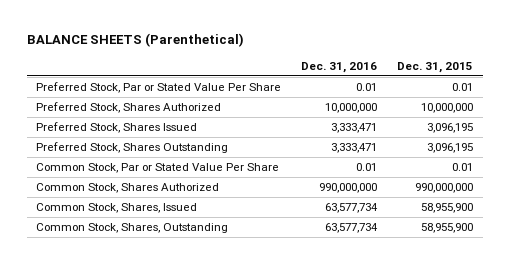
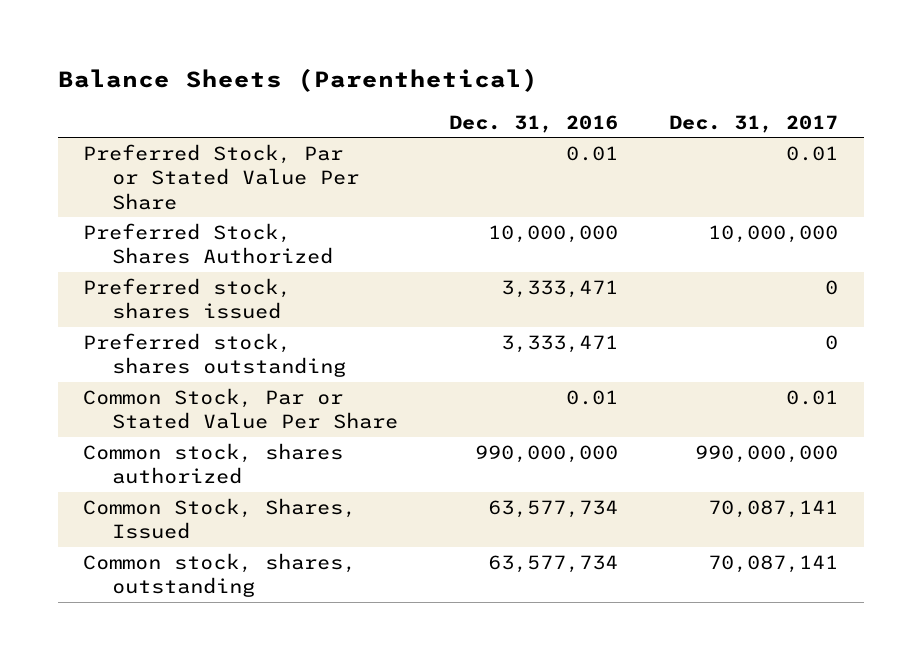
- BALANCE SHEETS (Parenthetical)
+ Balance Sheets (Parenthetical)
- | Dec. 31, 2016 | Dec. 31, 2015
+ | Dec. 31, 2016 | Dec. 31, 2017
- Preferred Stock, Shares Issued | 3,333,471 | 3,096,195
- Preferred Stock, Shares Outstanding | 3,333,471 | 3,096,195
+ Preferred stock, shares issued | 3,333,471 | 0
+ Preferred stock, shares outstanding | 3,333,471 | 0
- Common Stock, Shares Authorized | 990,000,000 | 990,000,000
+ Common stock, shares authorized | 990,000,000 | 990,000,000
- Common Stock, Shares, Outstanding | 63,577,734 | 58,955,900
+ Common stock, shares, outstanding | 63,577,734 | 70,087,141

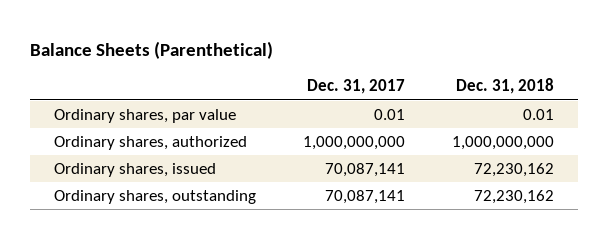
- | Dec. 31, 2016 | Dec. 31, 2017
+ | Dec. 31, 2017 | Dec. 31, 2018
- Preferred Stock, Par or Stated Value Per Share | 0.01 | 0.01
- Preferred Stock, Shares Authorized | 10,000,000 | 10,000,000
- Preferred stock, shares issued | 3,333,471 | 0
- Preferred stock, shares outstanding | 3,333,471 | 0
- Common Stock, Par or Stated Value Per Share | 0.01 | 0.01
- Common stock, shares authorized | 990,000,000 | 990,000,000
- Common Stock, Shares, Issued | 63,577,734 | 70,087,141
- Common stock, shares, outstanding | 63,577,734 | 70,087,141
+ Ordinary shares, par value | 0.01 | 0.01
+ Ordinary shares, authorized | 1,000,000,000 | 1,000,000,000
+ Ordinary shares, issued | 70,087,141 | 72,230,162
+ Ordinary shares, outstanding | 70,087,141 | 72,230,162

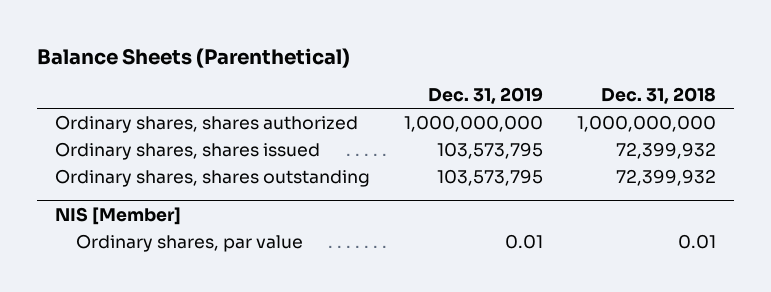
- | Dec. 31, 2017 | Dec. 31, 2018
+ | Dec. 31, 2019 | Dec. 31, 2018
+ Ordinary shares, shares authorized | 1,000,000,000 | 1,000,000,000
+ Ordinary shares, shares issued | 103,573,795 | 72,399,932
+ Ordinary shares, shares outstanding | 103,573,795 | 72,399,932
+ NIS [Member]
- Ordinary shares, authorized | 1,000,000,000 | 1,000,000,000
- Ordinary shares, issued | 70,087,141 | 72,230,162
- Ordinary shares, outstanding | 70,087,141 | 72,230,162

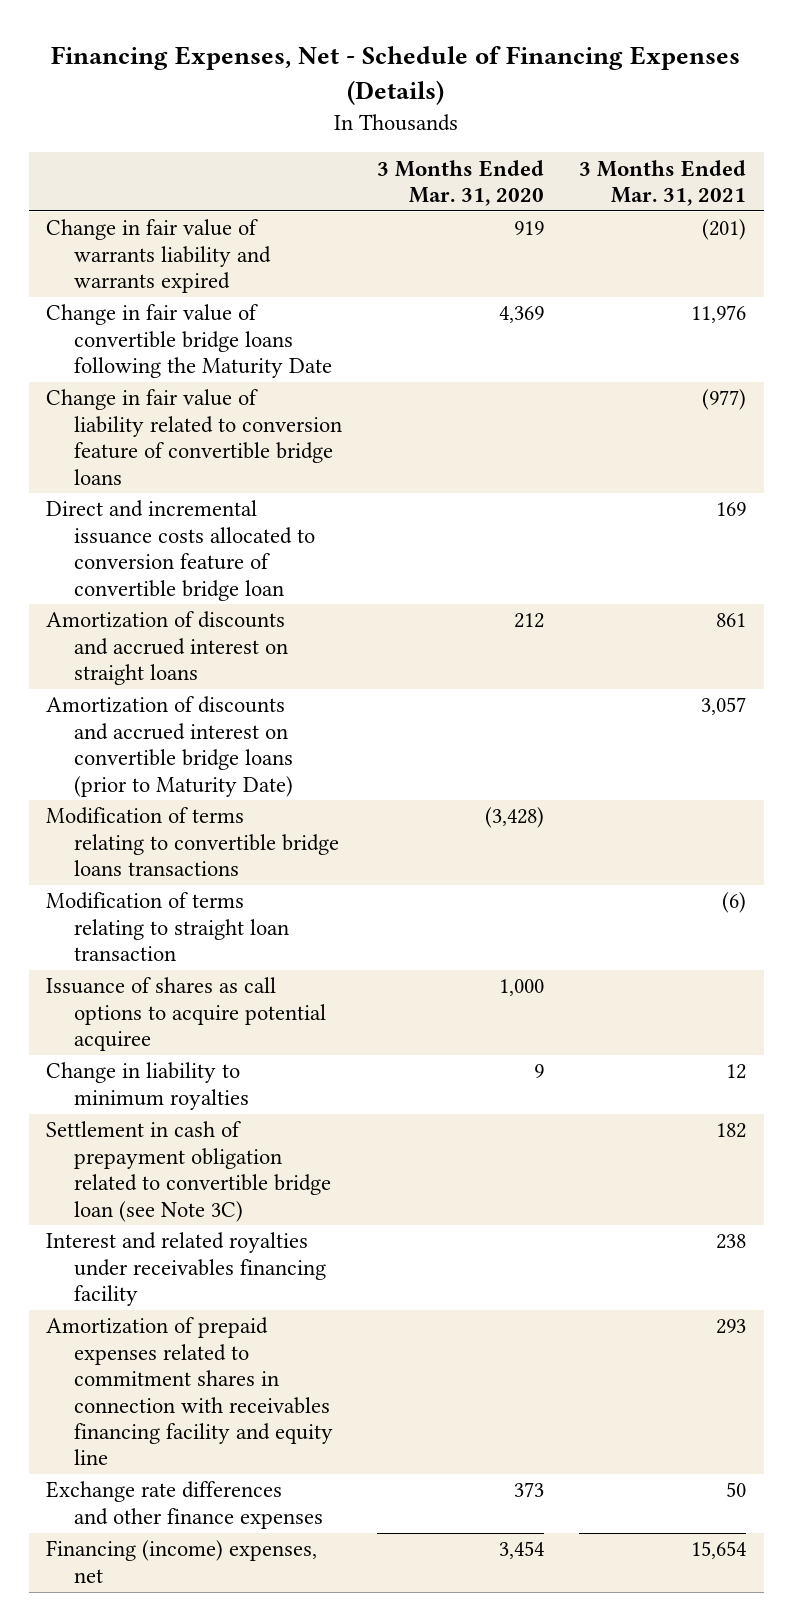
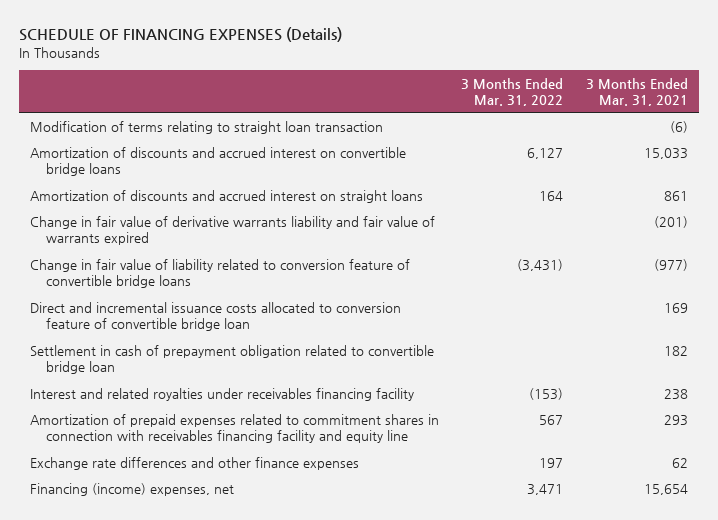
- Financing Expenses, Net - Schedule of Financing Expenses (Details)
+ SCHEDULE OF FINANCING EXPENSES (Details)
- | 3 Months Ended Mar. 31, 2020 | 3 Months Ended Mar. 31, 2021
+ | 3 Months Ended Mar. 31, 2022 | 3 Months Ended Mar. 31, 2021
- Change in fair value of warrants liability and warrants expired | 919 | (201)
- Change in fair value of convertible bridge loans following the Maturity Date | 4,369 | 11,976
moved up: Modification of terms relating to straight loan transaction | | (6)
+ Amortization of discounts and accrued interest on convertible bridge loans | 6,127 | 15,033
moved up: Amortization of discounts and accrued interest on straight loans | 164 | 861
+ Change in fair value of derivative warrants liability and fair value of warrants expired | | (201)
- Amortization of discounts and accrued interest on convertible bridge loans (prior to Maturity Date) | | 3,057
- Modification of terms relating to convertible bridge loans transactions | (3,428) |
- Issuance of shares as call options to acquire potential acquiree | 1,000 |
- Change in liability to minimum royalties | 9 | 12
- Settlement in cash of prepayment obligation related to convertible bridge loan (see Note 3C) | | 182
+ Settlement in cash of prepayment obligation related to convertible bridge loan | | 182
- Exchange rate differences and other finance expenses | 373 | 50
+ Exchange rate differences and other finance expenses | 197 | 62

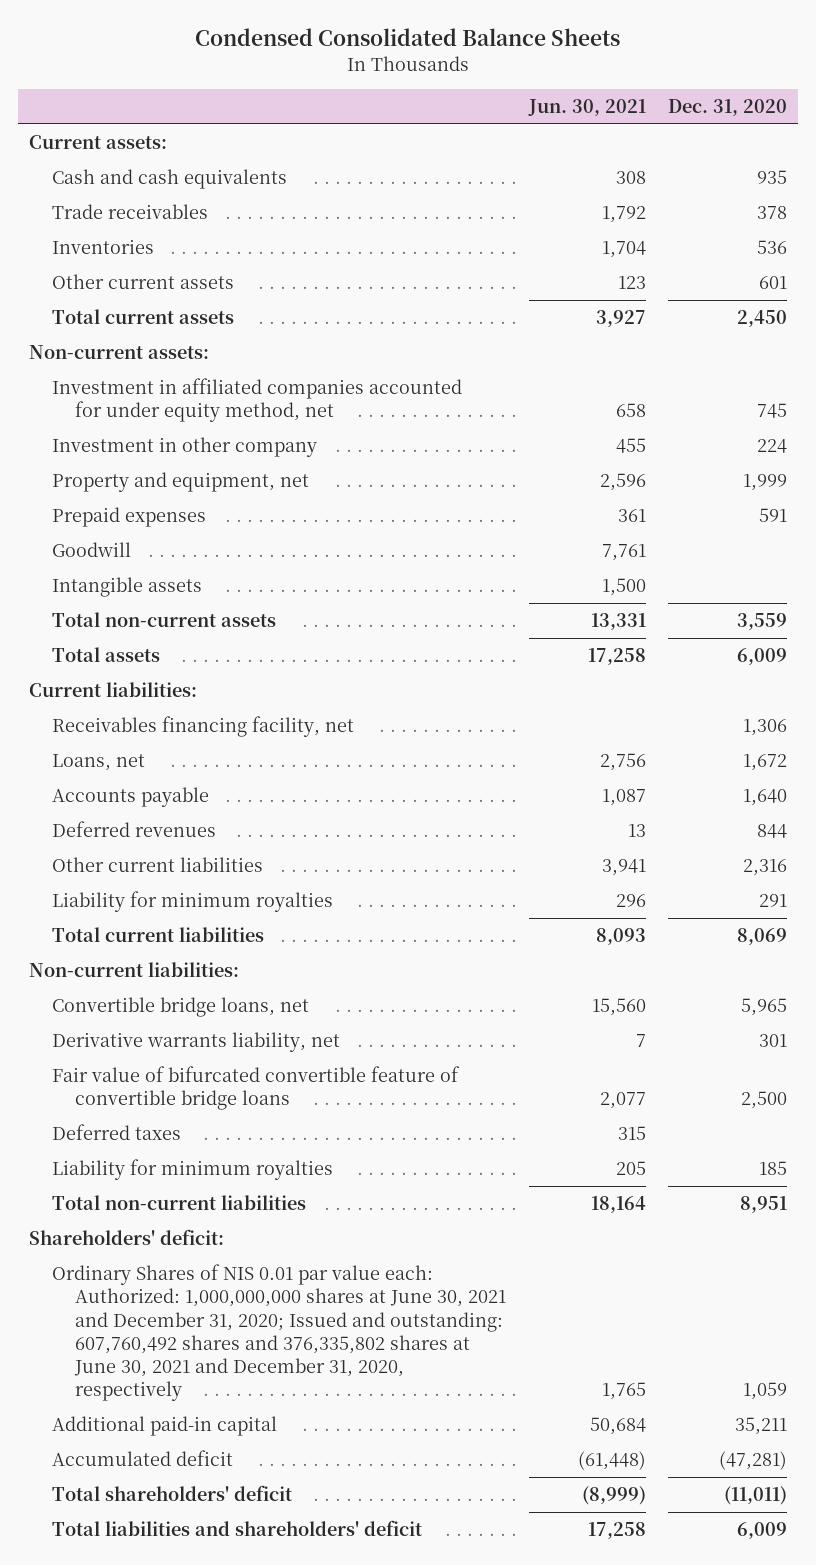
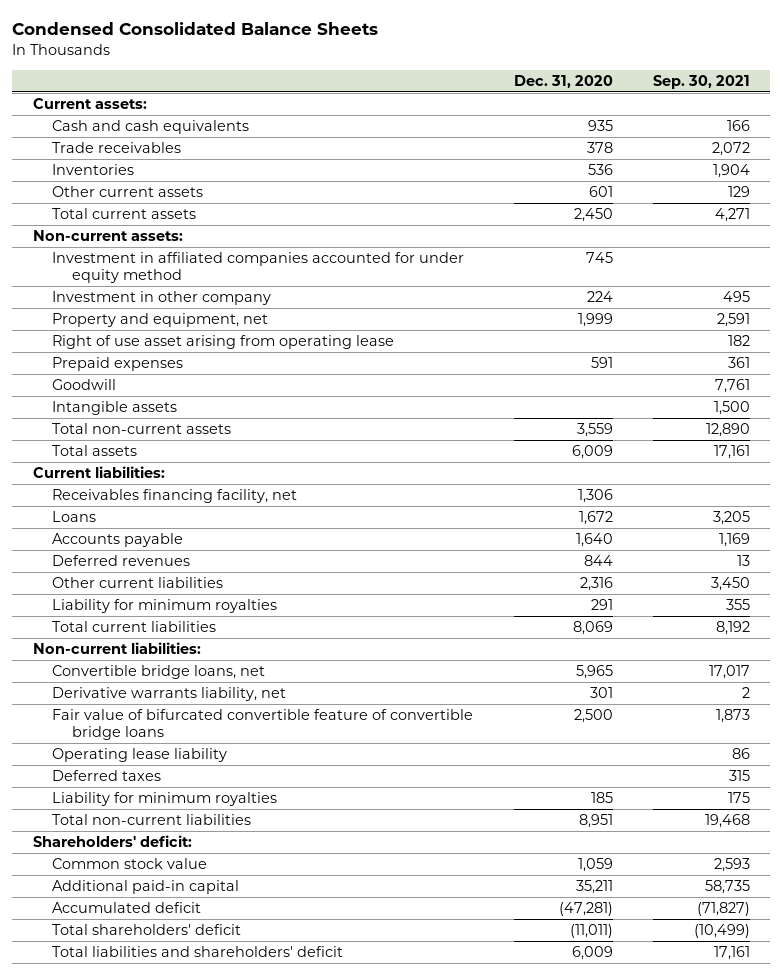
- | Jun. 30, 2021 | Dec. 31, 2020
+ | Dec. 31, 2020 | Sep. 30, 2021
- Investment in affiliated companies accounted for under equity method, net | 658 | 745
+ Investment in affiliated companies accounted for under equity method | 745 |
+ Right of use asset arising from operating lease | | 182
- Loans, net | 2,756 | 1,672
+ Loans | 1,672 | 3,205
+ Operating lease liability | | 86
- Ordinary Shares of NIS 0.01 par value each: Authorized: 1,000,000,000 shares at June 30, 2021 and December 31, 2020; Issued and outstanding: 607,760,492 shares and 376,335,802 shares at June 30, 2021 and December 31, 2020, respectively | 1,765 | 1,059
+ Common stock value | 1,059 | 2,593

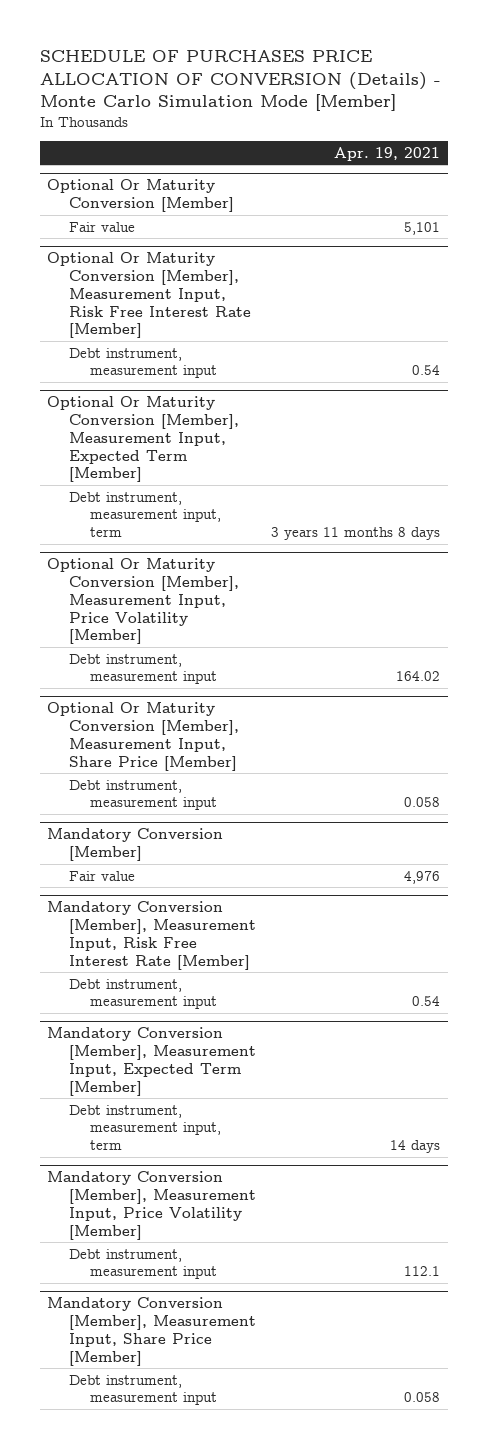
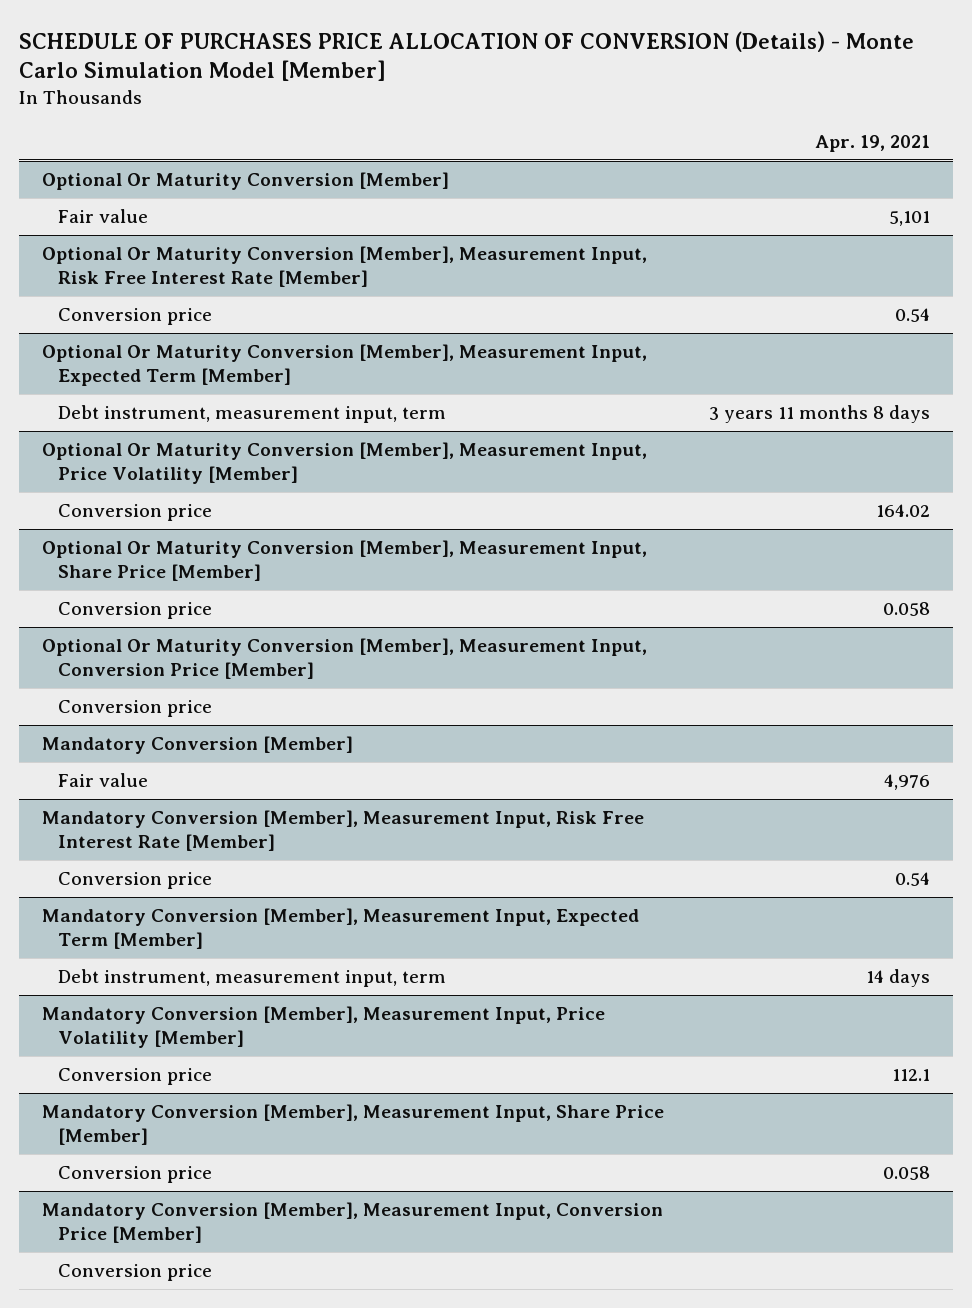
- SCHEDULE OF PURCHASES PRICE ALLOCATION OF CONVERSION (Details) - Monte Carlo Simulation Mode [Member]
+ SCHEDULE OF PURCHASES PRICE ALLOCATION OF CONVERSION (Details) - Monte Carlo Simulation Model [Member]
@ Optional Or Maturity Conversion [Member], Measurement Input, Risk Free Interest Rate [Member]
- Debt instrument, measurement input | 0.54
+ Conversion price | 0.54
@ Optional Or Maturity Conversion [Member], Measurement Input, Price Volatility [Member]
- Debt instrument, measurement input | 164.02
+ Conversion price | 164.02
@ Optional Or Maturity Conversion [Member], Measurement Input, Share Price [Member]
- Debt instrument, measurement input | 0.058
+ Conversion price | 0.058
+ Optional Or Maturity Conversion [Member], Measurement Input, Conversion Price [Member]
+ Conversion price
@ Mandatory Conversion [Member], Measurement Input, Risk Free Interest Rate [Member]
- Debt instrument, measurement input | 0.54
+ Conversion price | 0.54
@ Mandatory Conversion [Member], Measurement Input, Price Volatility [Member]
- Debt instrument, measurement input | 112.1
+ Conversion price | 112.1
@ Mandatory Conversion [Member], Measurement Input, Share Price [Member]
- Debt instrument, measurement input | 0.058
+ Conversion price | 0.058
+ Mandatory Conversion [Member], Measurement Input, Conversion Price [Member]
+ Conversion price

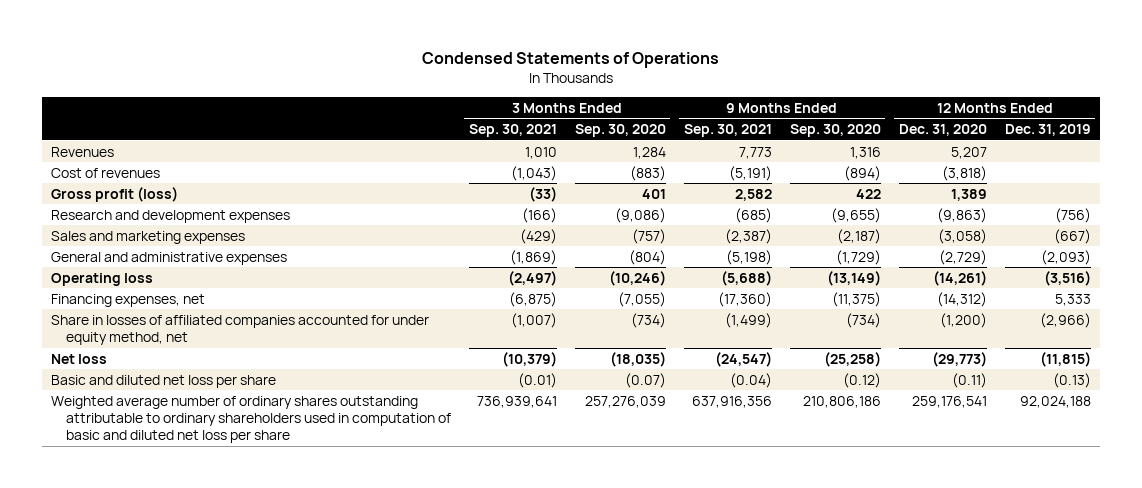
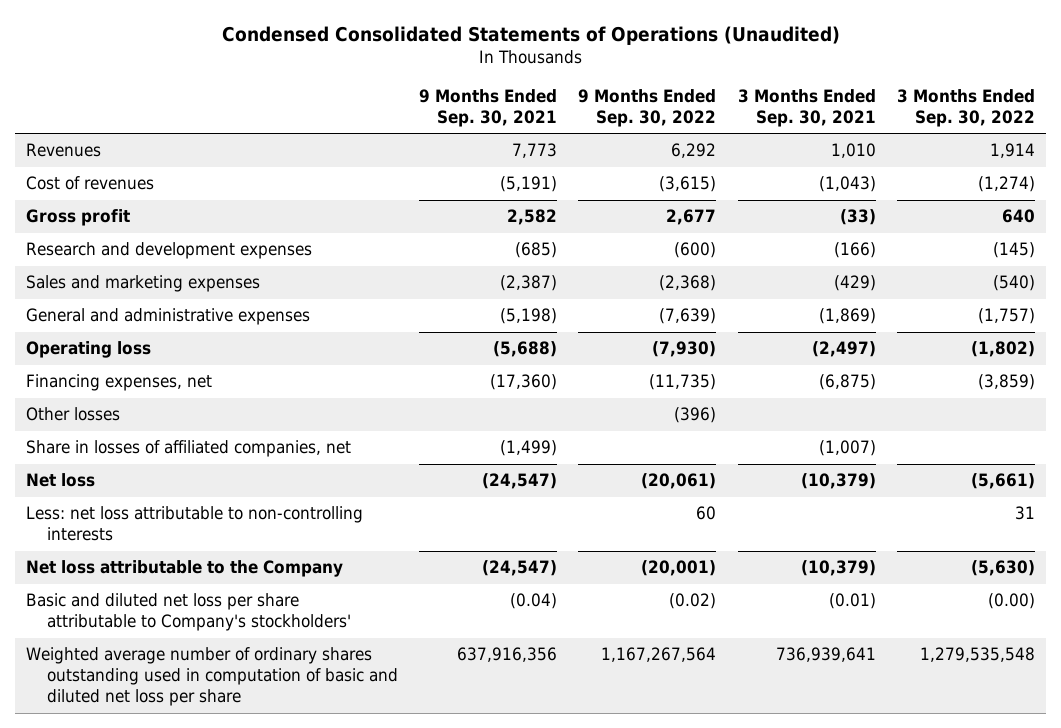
- Condensed Statements of Operations
+ Condensed Consolidated Statements of Operations (Unaudited)
- | 3 Months Ended Sep. 30, 2021 | 3 Months Ended Sep. 30, 2020 | 9 Months Ended Sep. 30, 2021 | 9 Months Ended Sep. 30, 2020 | 12 Months Ended Dec. 31, 2020 | 12 Months Ended Dec. 31, 2019
+ | 9 Months Ended Sep. 30, 2021 | 9 Months Ended Sep. 30, 2022 | 3 Months Ended Sep. 30, 2021 | 3 Months Ended Sep. 30, 2022
- Gross profit (loss) | (33) | 401 | 2,582 | 422 | 1,389 |
+ Gross profit | 2,582 | 2,677 | (33) | 640
- Share in losses of affiliated companies accounted for under equity method, net | (1,007) | (734) | (1,499) | (734) | (1,200) | (2,966)
+ Other losses | | (396) | |
+ Share in losses of affiliated companies, net | (1,499) | | (1,007) |
- Basic and diluted net loss per share | (0.01) | (0.07) | (0.04) | (0.12) | (0.11) | (0.13)
- Weighted average number of ordinary shares outstanding attributable to ordinary shareholders used in computation of basic and diluted net loss per share | 736,939,641 | 257,276,039 | 637,916,356 | 210,806,186 | 259,176,541 | 92,024,188
+ Less: net loss attributable to non-controlling interests | | 60 | | 31
+ Net loss attributable to the Company | (24,547) | (20,001) | (10,379) | (5,630)
+ Basic and diluted net loss per share attributable to Company's stockholders' | (0.04) | (0.02) | (0.01) | (0.00)
+ Weighted average number of ordinary shares outstanding used in computation of basic and diluted net loss per share | 637,916,356 | 1,167,267,564 | 736,939,641 | 1,279,535,548

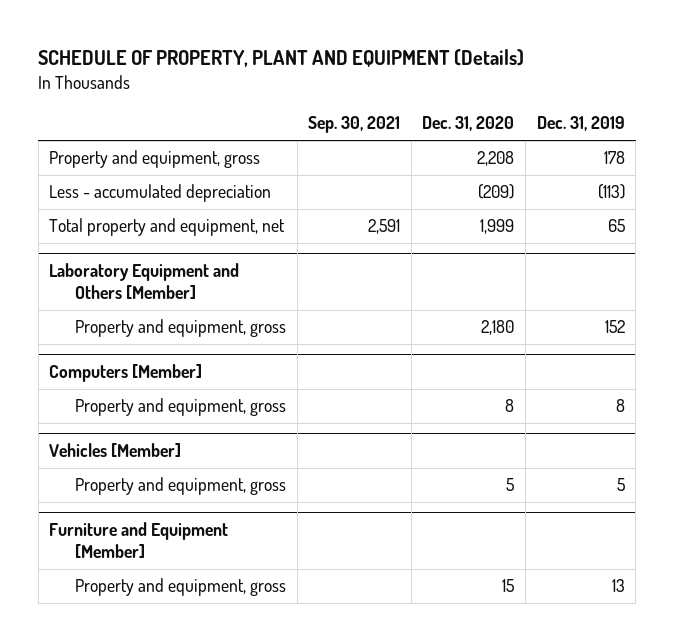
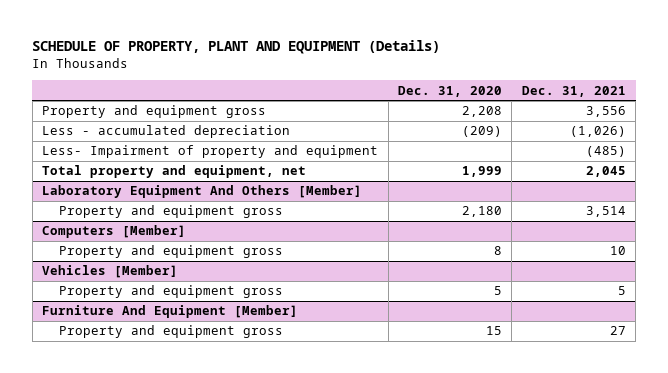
- | Sep. 30, 2021 | Dec. 31, 2020 | Dec. 31, 2019
+ | Dec. 31, 2020 | Dec. 31, 2021
- Property and equipment, gross | | 2,208 | 178
+ Property and equipment gross | 2,208 | 3,556
+ Less- Impairment of property and equipment | | (485)
- Laboratory Equipment and Others [Member]
- Property and equipment, gross | | 2,180 | 152
+ Laboratory Equipment And Others [Member]
+ Property and equipment gross | 2,180 | 3,514
@ Computers [Member]
- Property and equipment, gross | | 8 | 8
+ Property and equipment gross | 8 | 10
@ Vehicles [Member]
- Property and equipment, gross | | 5 | 5
- Furniture and Equipment [Member]
- Property and equipment, gross | | 15 | 13
@ Vehicles [Member]
+ Property and equipment gross | 5 | 5
+ Furniture And Equipment [Member]
+ Property and equipment gross | 15 | 27

